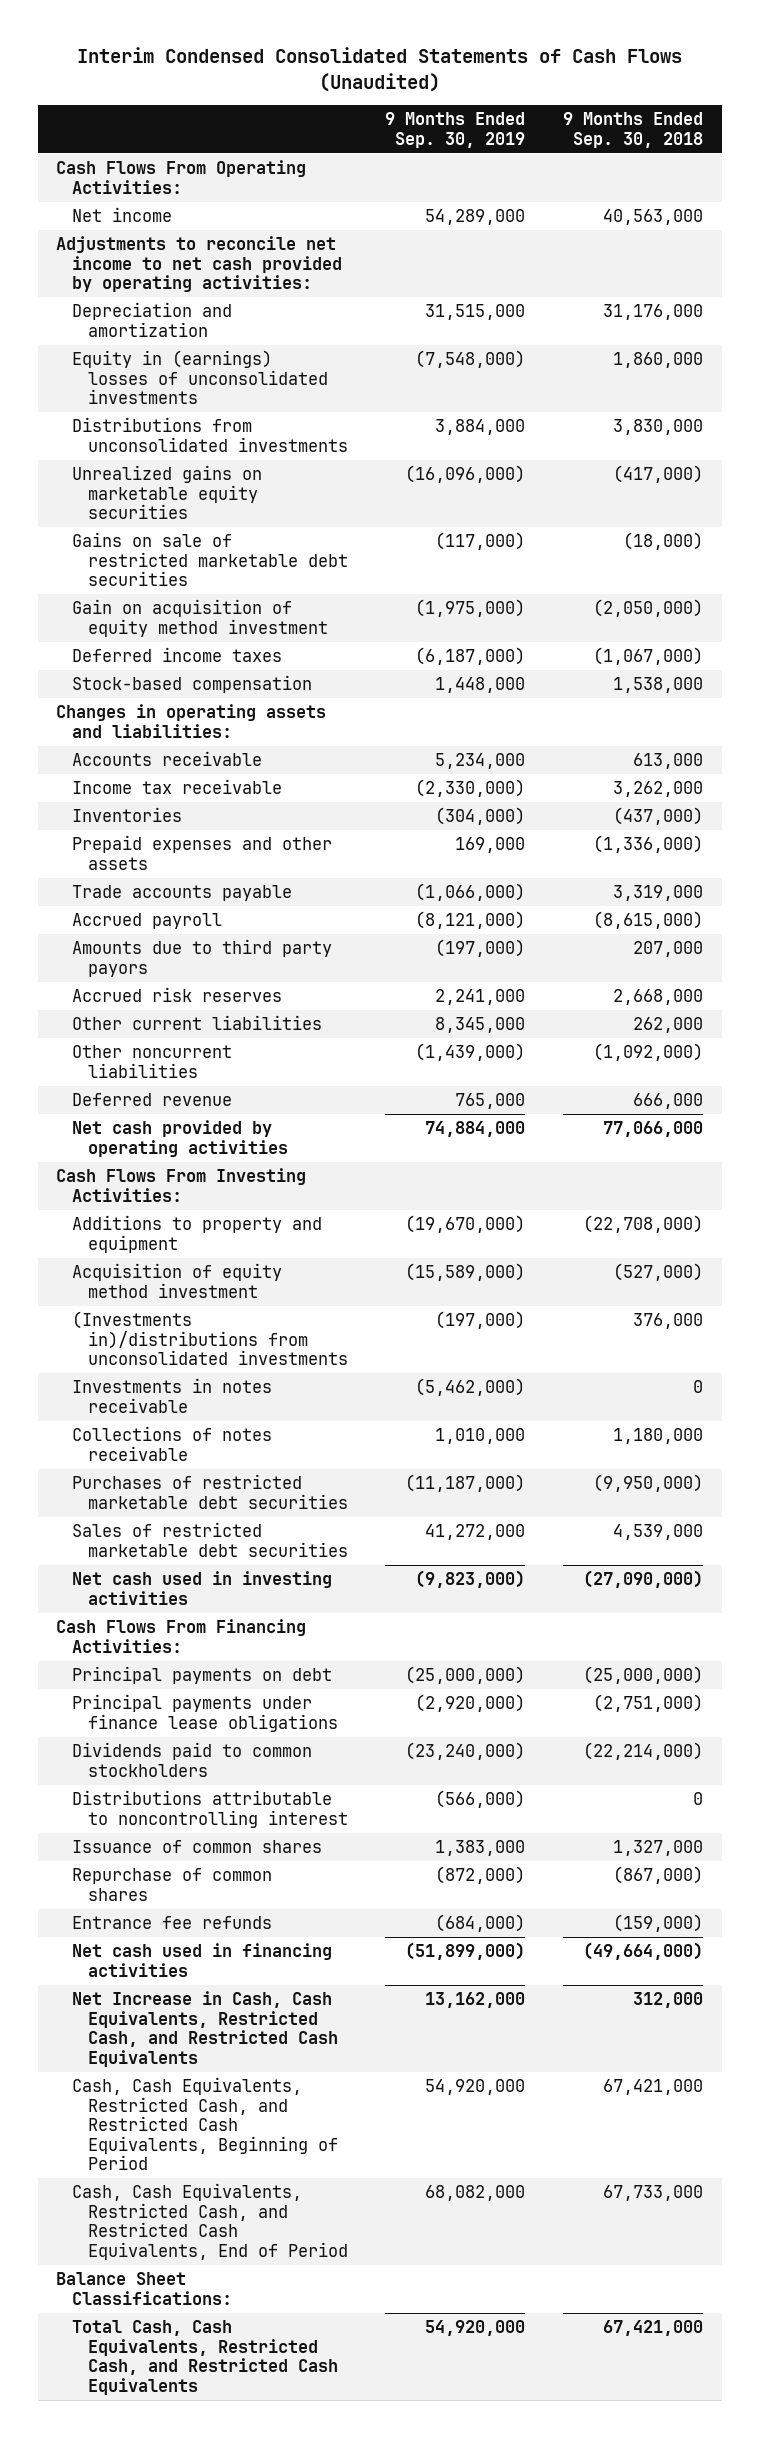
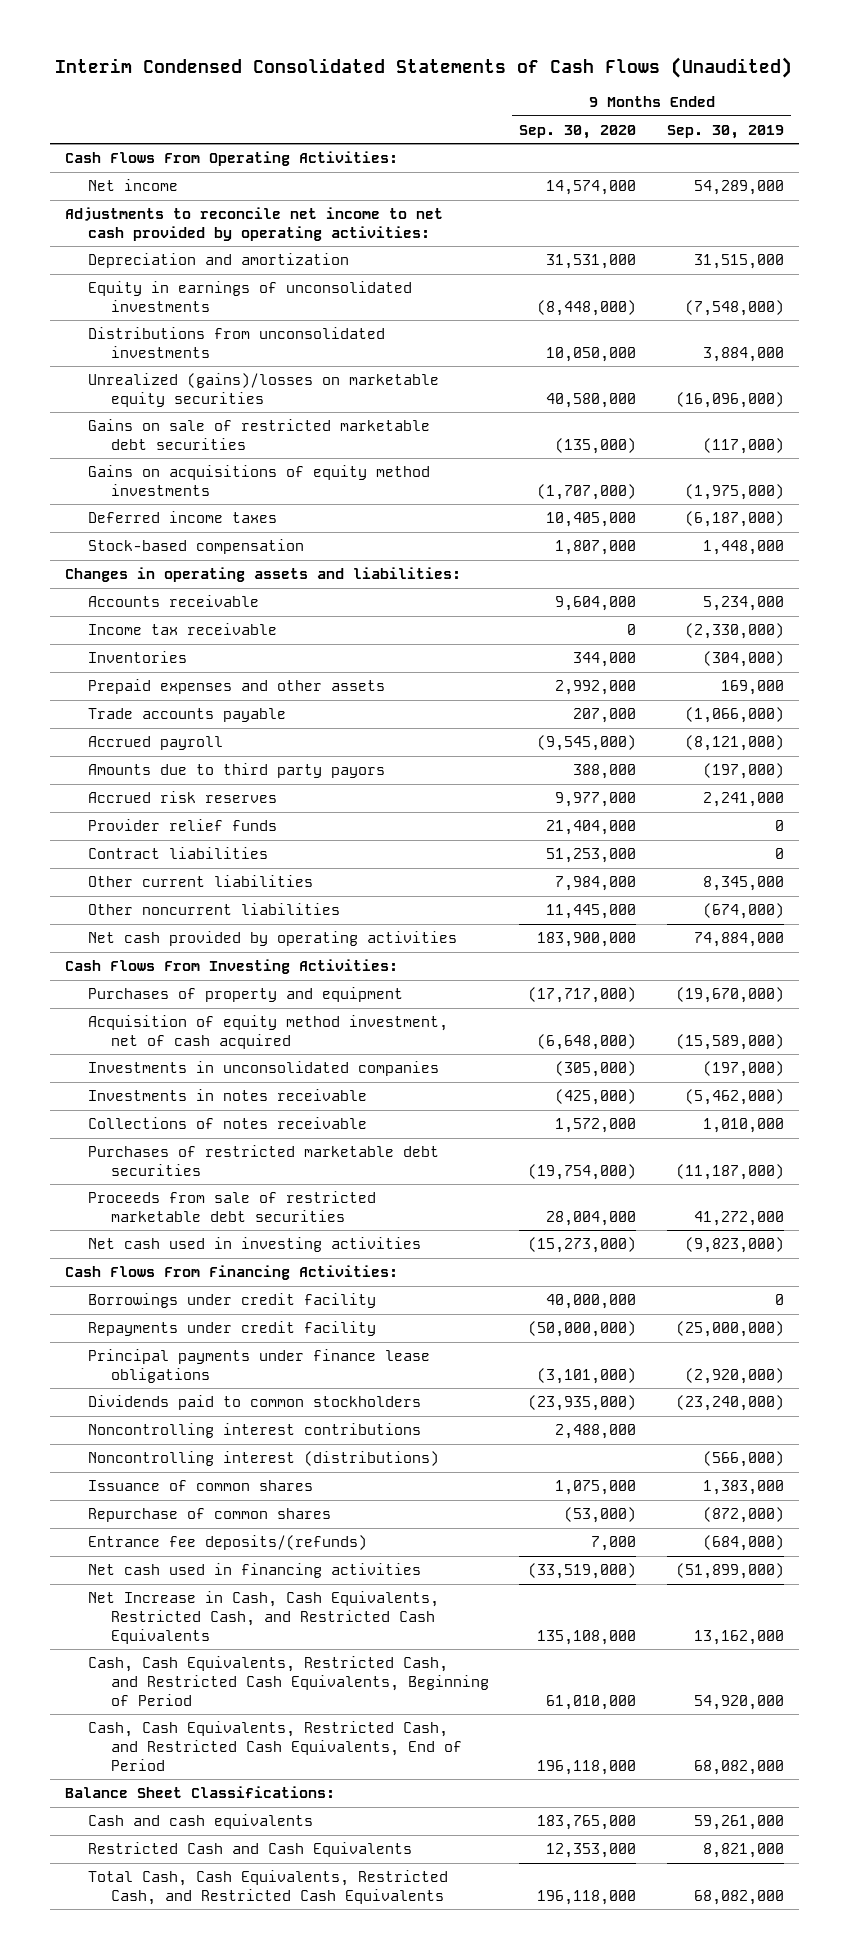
- | 9 Months Ended Sep. 30, 2019 | 9 Months Ended Sep. 30, 2018
+ | 9 Months Ended Sep. 30, 2020 | 9 Months Ended Sep. 30, 2019
- Equity in (earnings) losses of unconsolidated investments | (7,548,000) | 1,860,000
+ Equity in earnings of unconsolidated investments | (8,448,000) | (7,548,000)
- Unrealized gains on marketable equity securities | (16,096,000) | (417,000)
+ Unrealized (gains)/losses on marketable equity securities | 40,580,000 | (16,096,000)
- Gain on acquisition of equity method investment | (1,975,000) | (2,050,000)
+ Gains on acquisitions of equity method investments | (1,707,000) | (1,975,000)
+ Provider relief funds | 21,404,000 | 0
+ Contract liabilities | 51,253,000 | 0
- Other noncurrent liabilities | (1,439,000) | (1,092,000)
- Deferred revenue | 765,000 | 666,000
+ Other noncurrent liabilities | 11,445,000 | (674,000)
- Additions to property and equipment | (19,670,000) | (22,708,000)
- Acquisition of equity method investment | (15,589,000) | (527,000)
- (Investments in)/distributions from unconsolidated investments | (197,000) | 376,000
+ Purchases of property and equipment | (17,717,000) | (19,670,000)
+ Acquisition of equity method investment, net of cash acquired | (6,648,000) | (15,589,000)
+ Investments in unconsolidated companies | (305,000) | (197,000)
- Sales of restricted marketable debt securities | 41,272,000 | 4,539,000
+ Proceeds from sale of restricted marketable debt securities | 28,004,000 | 41,272,000
- Principal payments on debt | (25,000,000) | (25,000,000)
+ Borrowings under credit facility | 40,000,000 | 0
+ Repayments under credit facility | (50,000,000) | (25,000,000)
- Distributions attributable to noncontrolling interest | (566,000) | 0
+ Noncontrolling interest contributions | 2,488,000 |
+ Noncontrolling interest (distributions) | | (566,000)
- Entrance fee refunds | (684,000) | (159,000)
+ Entrance fee deposits/(refunds) | 7,000 | (684,000)
- Total Cash, Cash Equivalents, Restricted Cash, and Restricted Cash Equivalents | 54,920,000 | 67,421,000
+ Cash and cash equivalents | 183,765,000 | 59,261,000
+ Restricted Cash and Cash Equivalents | 12,353,000 | 8,821,000
+ Total Cash, Cash Equivalents, Restricted Cash, and Restricted Cash Equivalents | 196,118,000 | 68,082,000

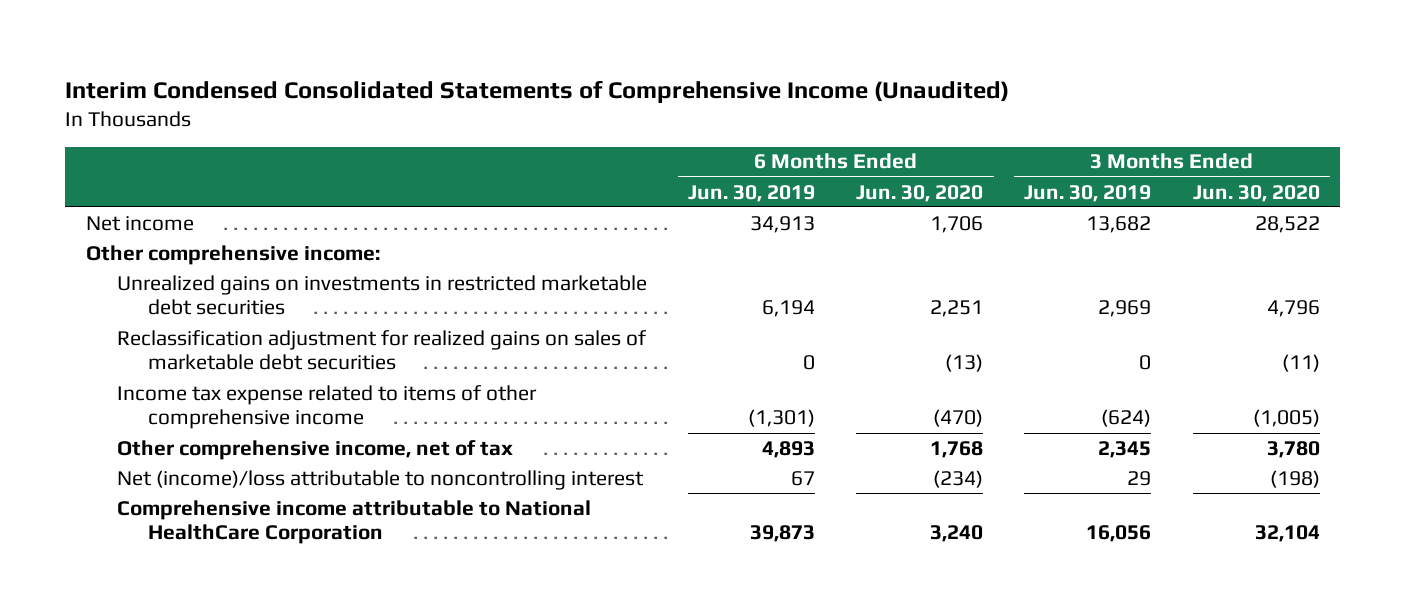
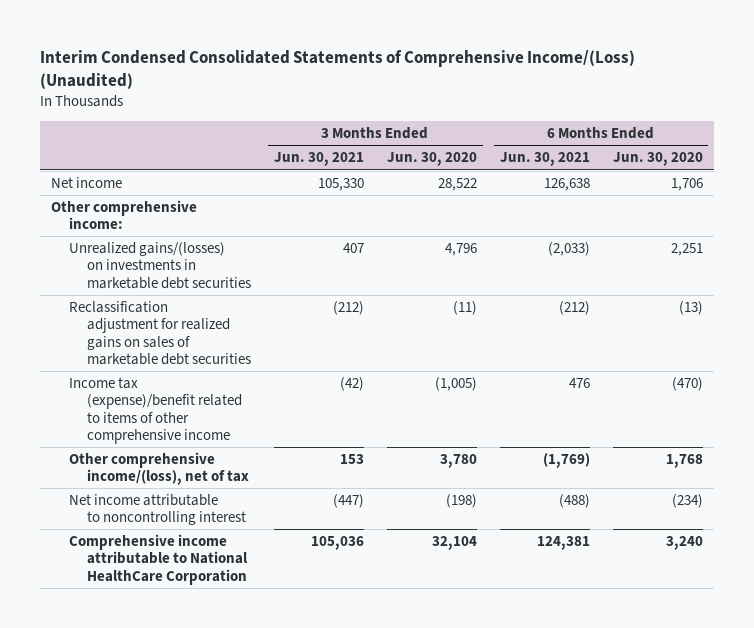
- Interim Condensed Consolidated Statements of Comprehensive Income (Unaudited)
+ Interim Condensed Consolidated Statements of Comprehensive Income/(Loss) (Unaudited)
- | 6 Months Ended Jun. 30, 2019 | 6 Months Ended Jun. 30, 2020 | 3 Months Ended Jun. 30, 2019 | 3 Months Ended Jun. 30, 2020
+ | 3 Months Ended Jun. 30, 2021 | 3 Months Ended Jun. 30, 2020 | 6 Months Ended Jun. 30, 2021 | 6 Months Ended Jun. 30, 2020
- Unrealized gains on investments in restricted marketable debt securities | 6,194 | 2,251 | 2,969 | 4,796
+ Unrealized gains/(losses) on investments in marketable debt securities | 407 | 4,796 | (2,033) | 2,251
- Income tax expense related to items of other comprehensive income | (1,301) | (470) | (624) | (1,005)
- Other comprehensive income, net of tax | 4,893 | 1,768 | 2,345 | 3,780
- Net (income)/loss attributable to noncontrolling interest | 67 | (234) | 29 | (198)
+ Income tax (expense)/benefit related to items of other comprehensive income | (42) | (1,005) | 476 | (470)
+ Other comprehensive income/(loss), net of tax | 153 | 3,780 | (1,769) | 1,768
+ Net income attributable to noncontrolling interest | (447) | (198) | (488) | (234)

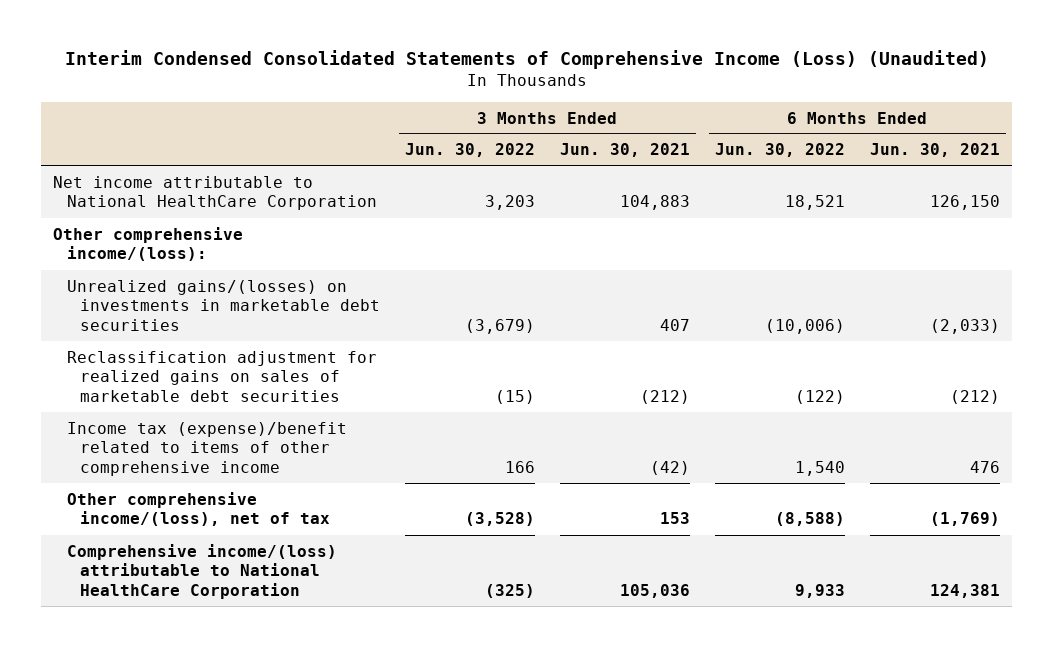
- Interim Condensed Consolidated Statements of Comprehensive Income/(Loss) (Unaudited)
+ Interim Condensed Consolidated Statements of Comprehensive Income (Loss) (Unaudited)
- | 3 Months Ended Jun. 30, 2021 | 3 Months Ended Jun. 30, 2020 | 6 Months Ended Jun. 30, 2021 | 6 Months Ended Jun. 30, 2020
+ | 3 Months Ended Jun. 30, 2022 | 3 Months Ended Jun. 30, 2021 | 6 Months Ended Jun. 30, 2022 | 6 Months Ended Jun. 30, 2021
- Net income | 105,330 | 28,522 | 126,638 | 1,706
- Other comprehensive income:
+ Net income attributable to National HealthCare Corporation | 3,203 | 104,883 | 18,521 | 126,150
+ Other comprehensive income/(loss):
- Net income attributable to noncontrolling interest | (447) | (198) | (488) | (234)
- Comprehensive income attributable to National HealthCare Corporation | 105,036 | 32,104 | 124,381 | 3,240
+ Comprehensive income/(loss) attributable to National HealthCare Corporation | (325) | 105,036 | 9,933 | 124,381

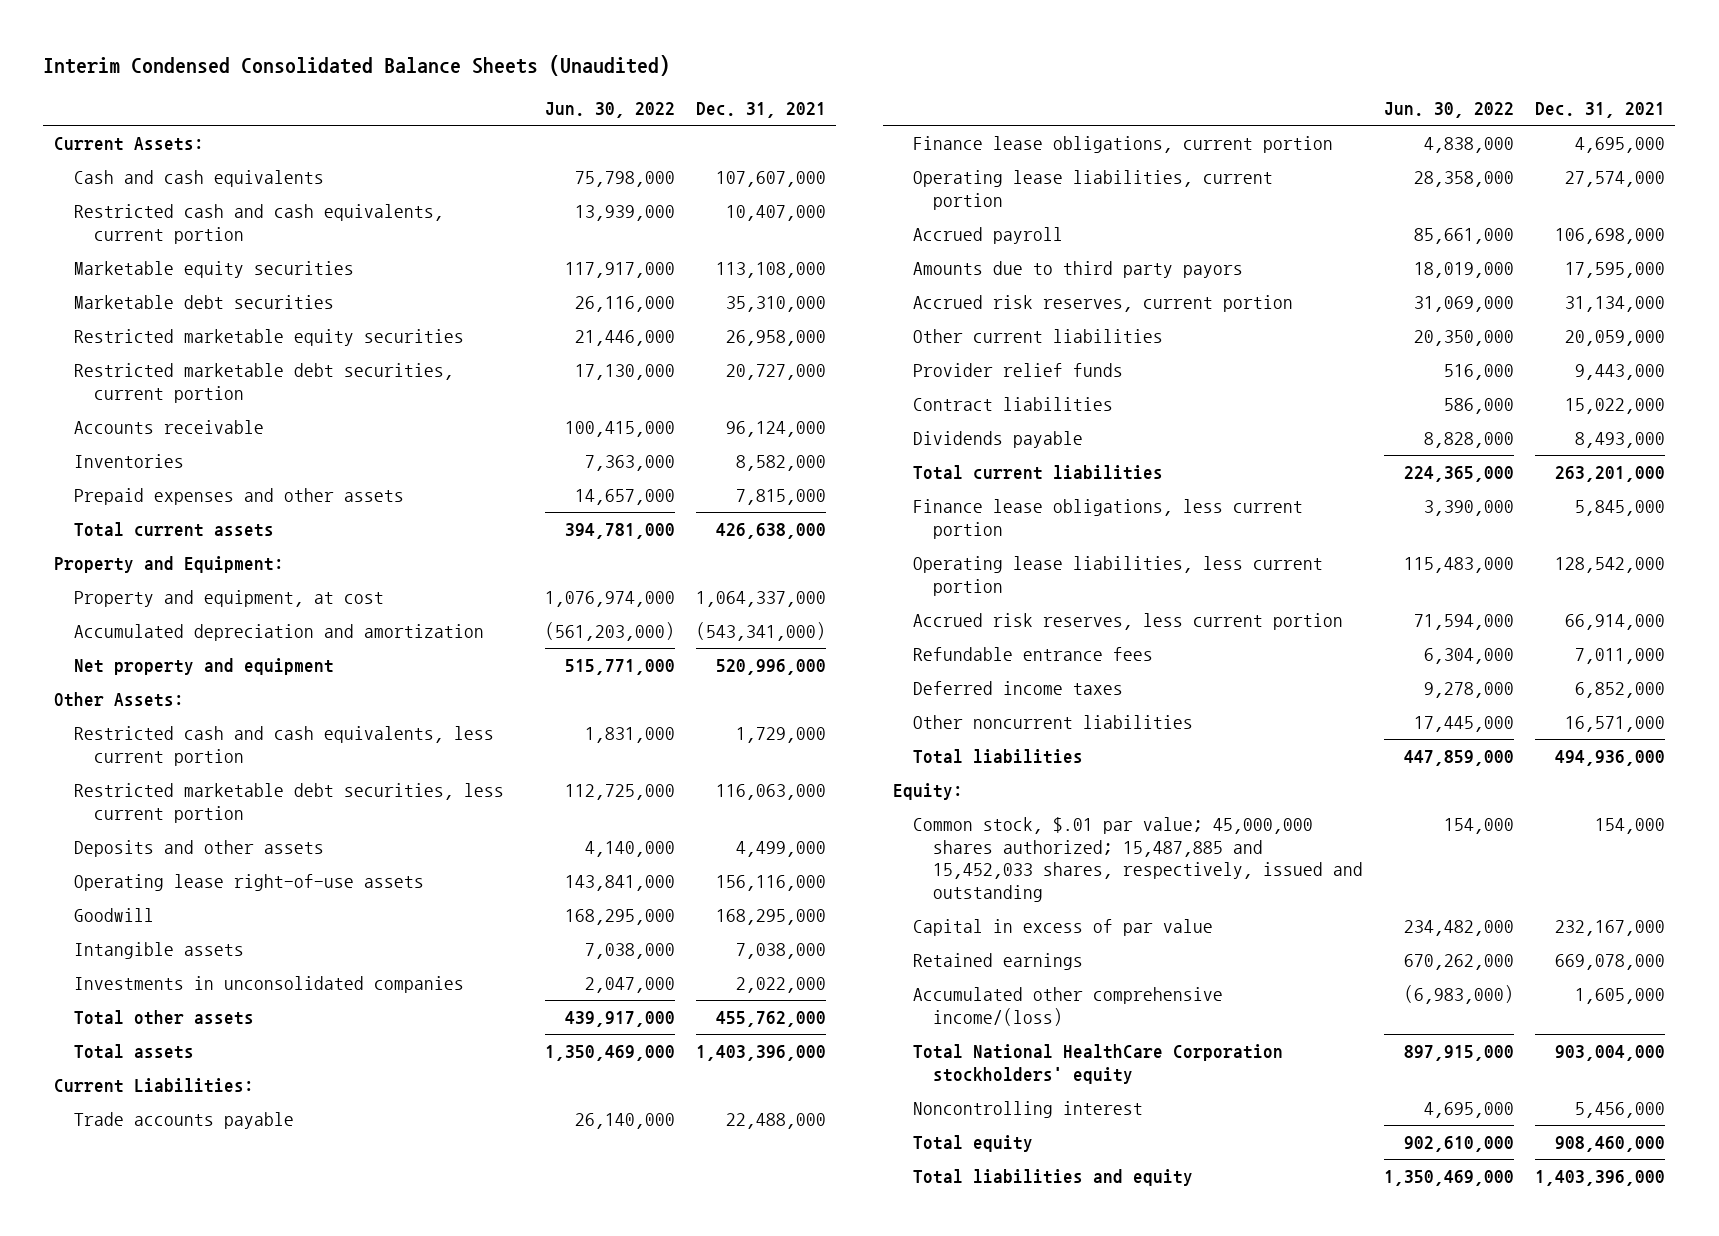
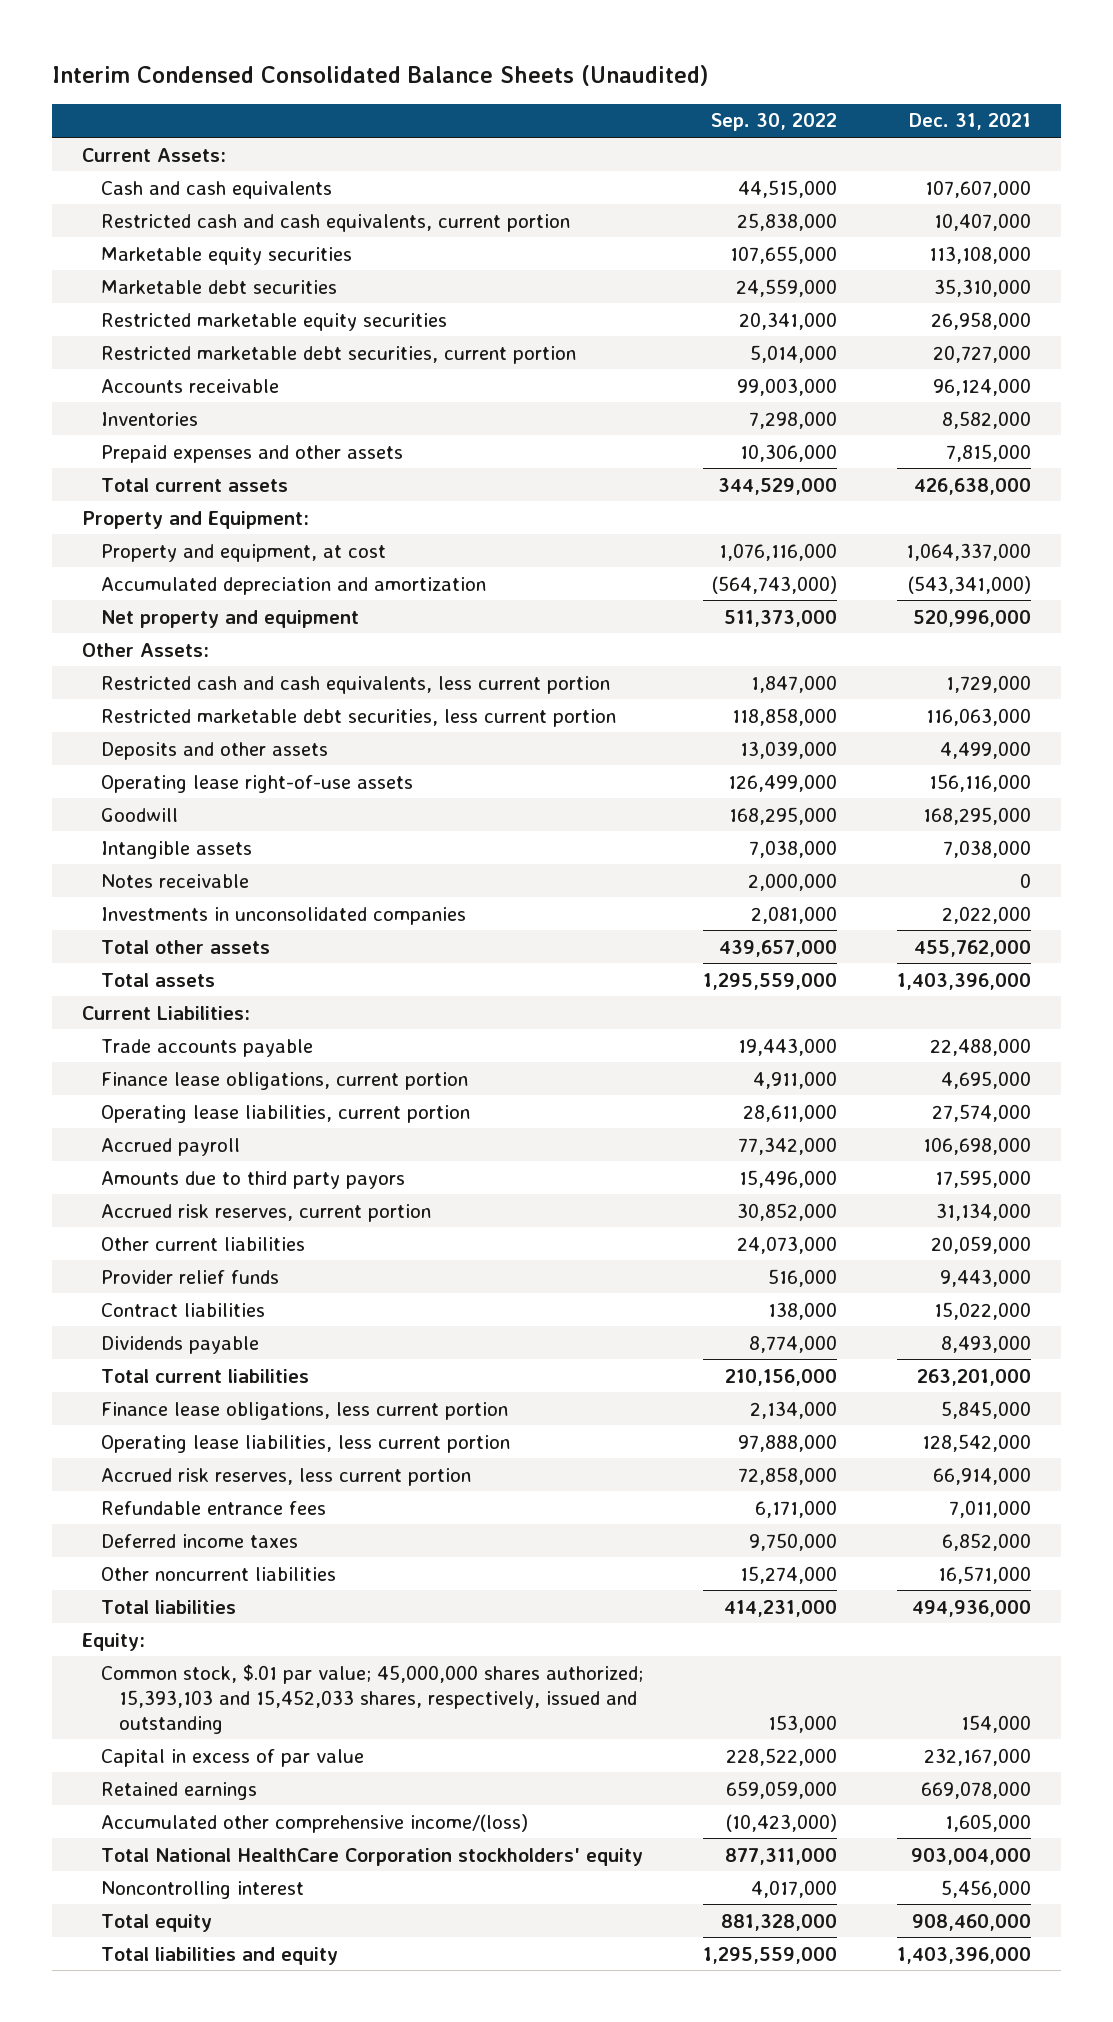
- | Jun. 30, 2022 | Dec. 31, 2021
+ | Sep. 30, 2022 | Dec. 31, 2021
+ Notes receivable | 2,000,000 | 0
- Common stock, $.01 par value; 45,000,000 shares authorized; 15,487,885 and 15,452,033 shares, respectively, issued and outstanding | 154,000 | 154,000
+ Common stock, $.01 par value; 45,000,000 shares authorized; 15,393,103 and 15,452,033 shares, respectively, issued and outstanding | 153,000 | 154,000

